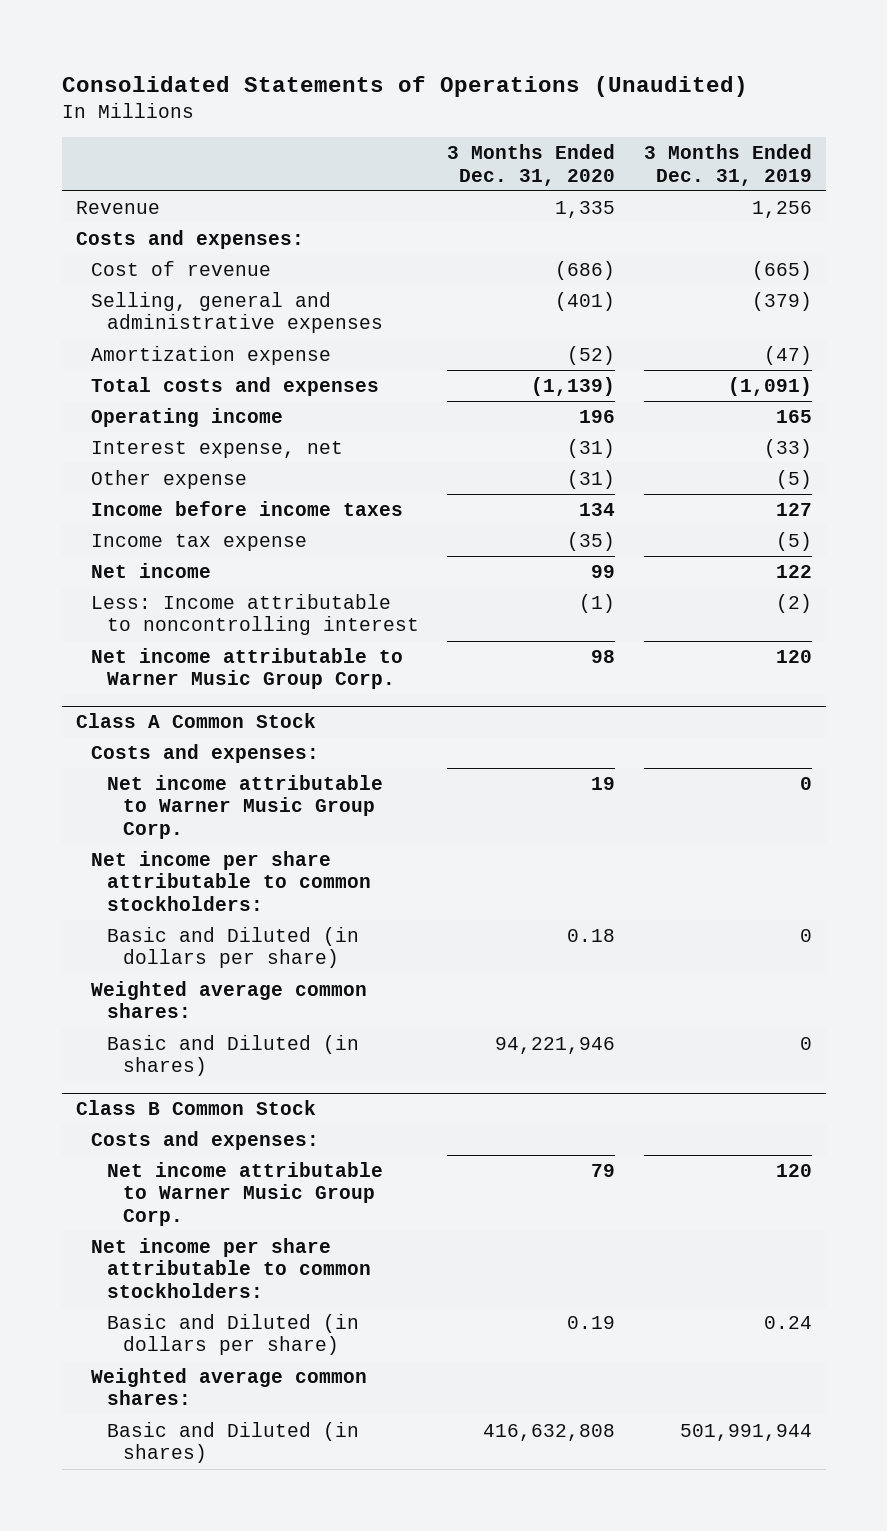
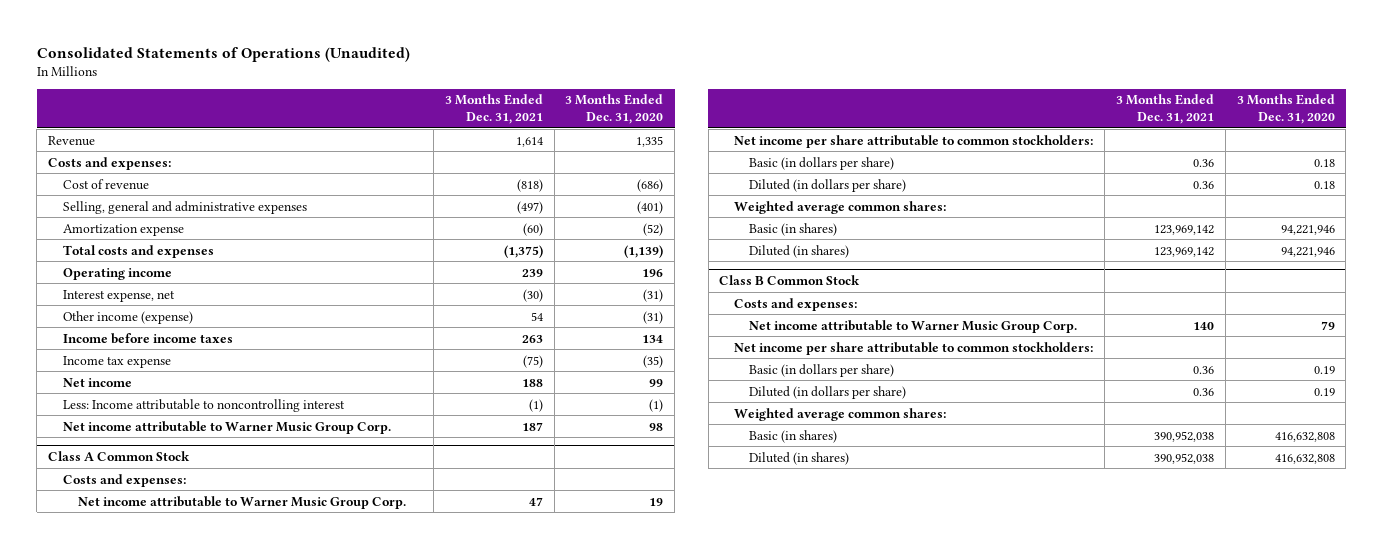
- | 3 Months Ended Dec. 31, 2020 | 3 Months Ended Dec. 31, 2019
+ | 3 Months Ended Dec. 31, 2021 | 3 Months Ended Dec. 31, 2020
- Other expense | (31) | (5)
+ Other income (expense) | 54 | (31)
@ Class A Common Stock
- Basic and Diluted (in dollars per share) | 0.18 | 0
+ Basic (in dollars per share) | 0.36 | 0.18
+ Diluted (in dollars per share) | 0.36 | 0.18
- Basic and Diluted (in shares) | 94,221,946 | 0
+ Basic (in shares) | 123,969,142 | 94,221,946
+ Diluted (in shares) | 123,969,142 | 94,221,946
@ Class B Common Stock
- Basic and Diluted (in dollars per share) | 0.19 | 0.24
+ Basic (in dollars per share) | 0.36 | 0.19
+ Diluted (in dollars per share) | 0.36 | 0.19
- Basic and Diluted (in shares) | 416,632,808 | 501,991,944
+ Basic (in shares) | 390,952,038 | 416,632,808
+ Diluted (in shares) | 390,952,038 | 416,632,808

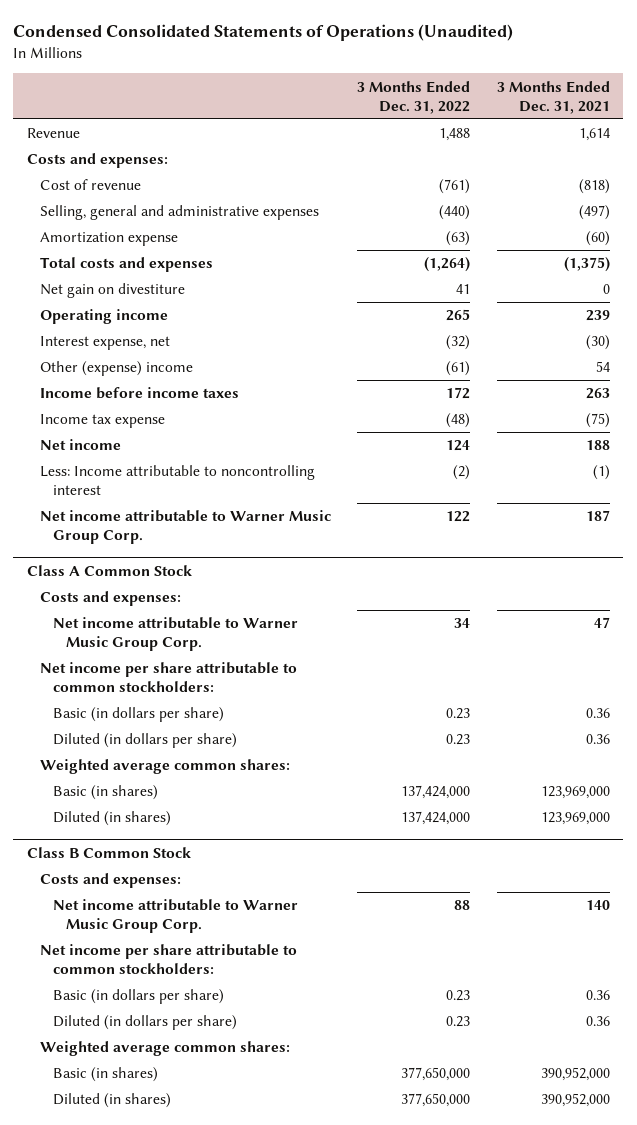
- Consolidated Statements of Operations (Unaudited)
+ Condensed Consolidated Statements of Operations (Unaudited)
- | 3 Months Ended Dec. 31, 2021 | 3 Months Ended Dec. 31, 2020
+ | 3 Months Ended Dec. 31, 2022 | 3 Months Ended Dec. 31, 2021
+ Net gain on divestiture | 41 | 0
- Other income (expense) | 54 | (31)
+ Other (expense) income | (61) | 54
@ Class A Common Stock
- Basic (in shares) | 123,969,142 | 94,221,946
- Diluted (in shares) | 123,969,142 | 94,221,946
+ Basic (in shares) | 137,424,000 | 123,969,000
+ Diluted (in shares) | 137,424,000 | 123,969,000
@ Class B Common Stock
- Basic (in shares) | 390,952,038 | 416,632,808
- Diluted (in shares) | 390,952,038 | 416,632,808
+ Basic (in shares) | 377,650,000 | 390,952,000
+ Diluted (in shares) | 377,650,000 | 390,952,000

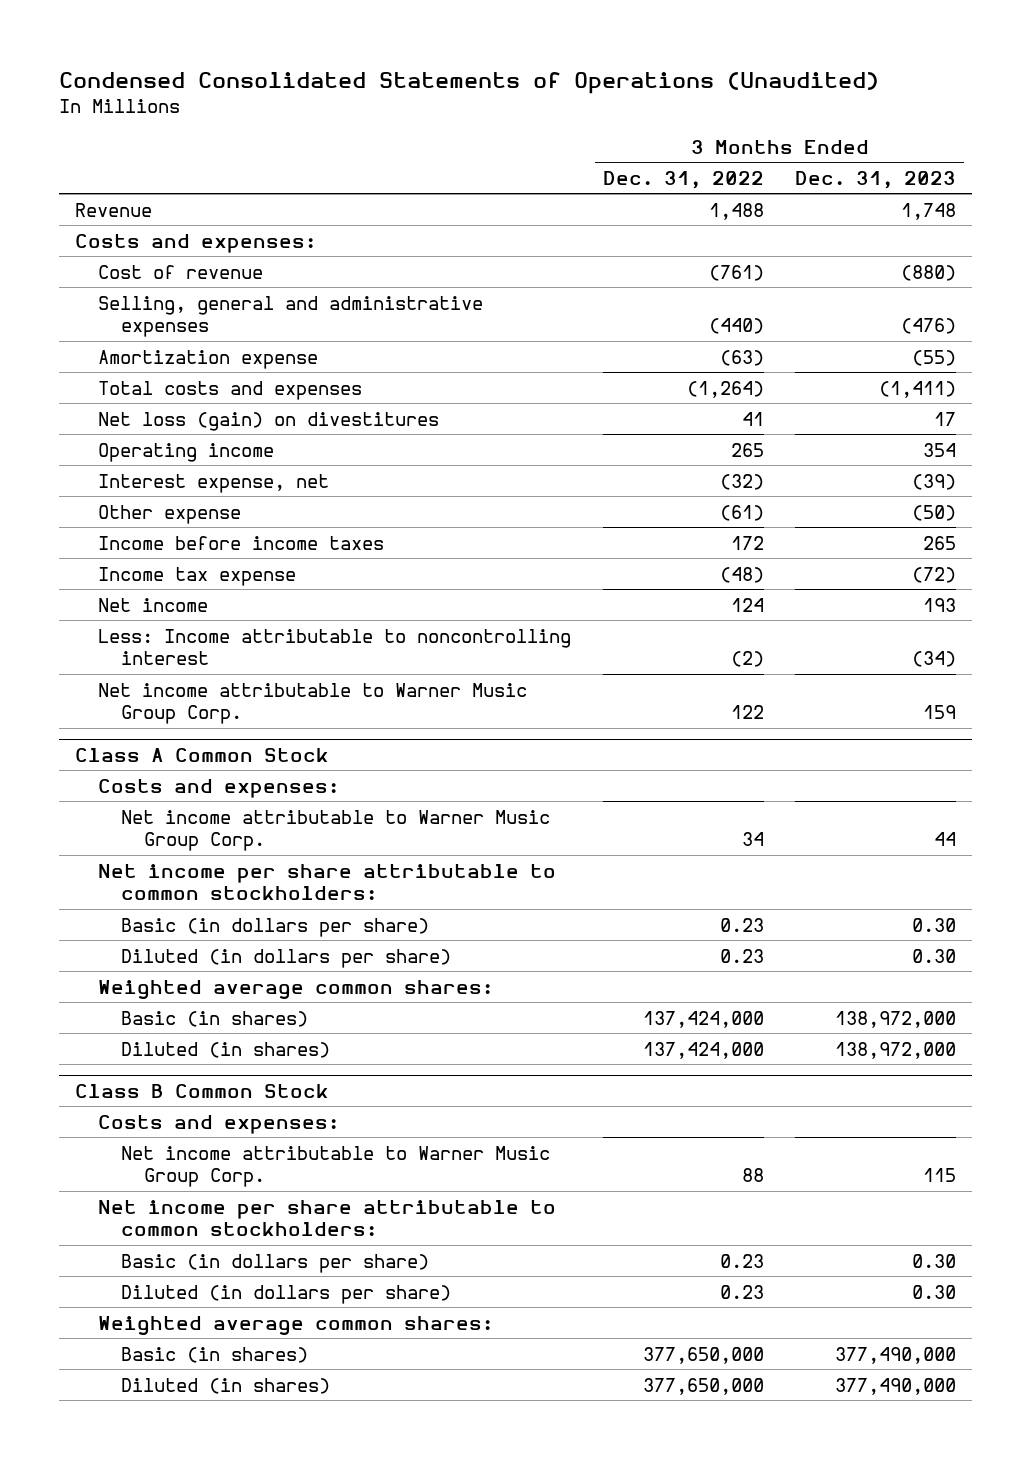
- | 3 Months Ended Dec. 31, 2022 | 3 Months Ended Dec. 31, 2021
+ | 3 Months Ended Dec. 31, 2022 | 3 Months Ended Dec. 31, 2023
- Net gain on divestiture | 41 | 0
+ Net loss (gain) on divestitures | 41 | 17
- Other (expense) income | (61) | 54
+ Other expense | (61) | (50)

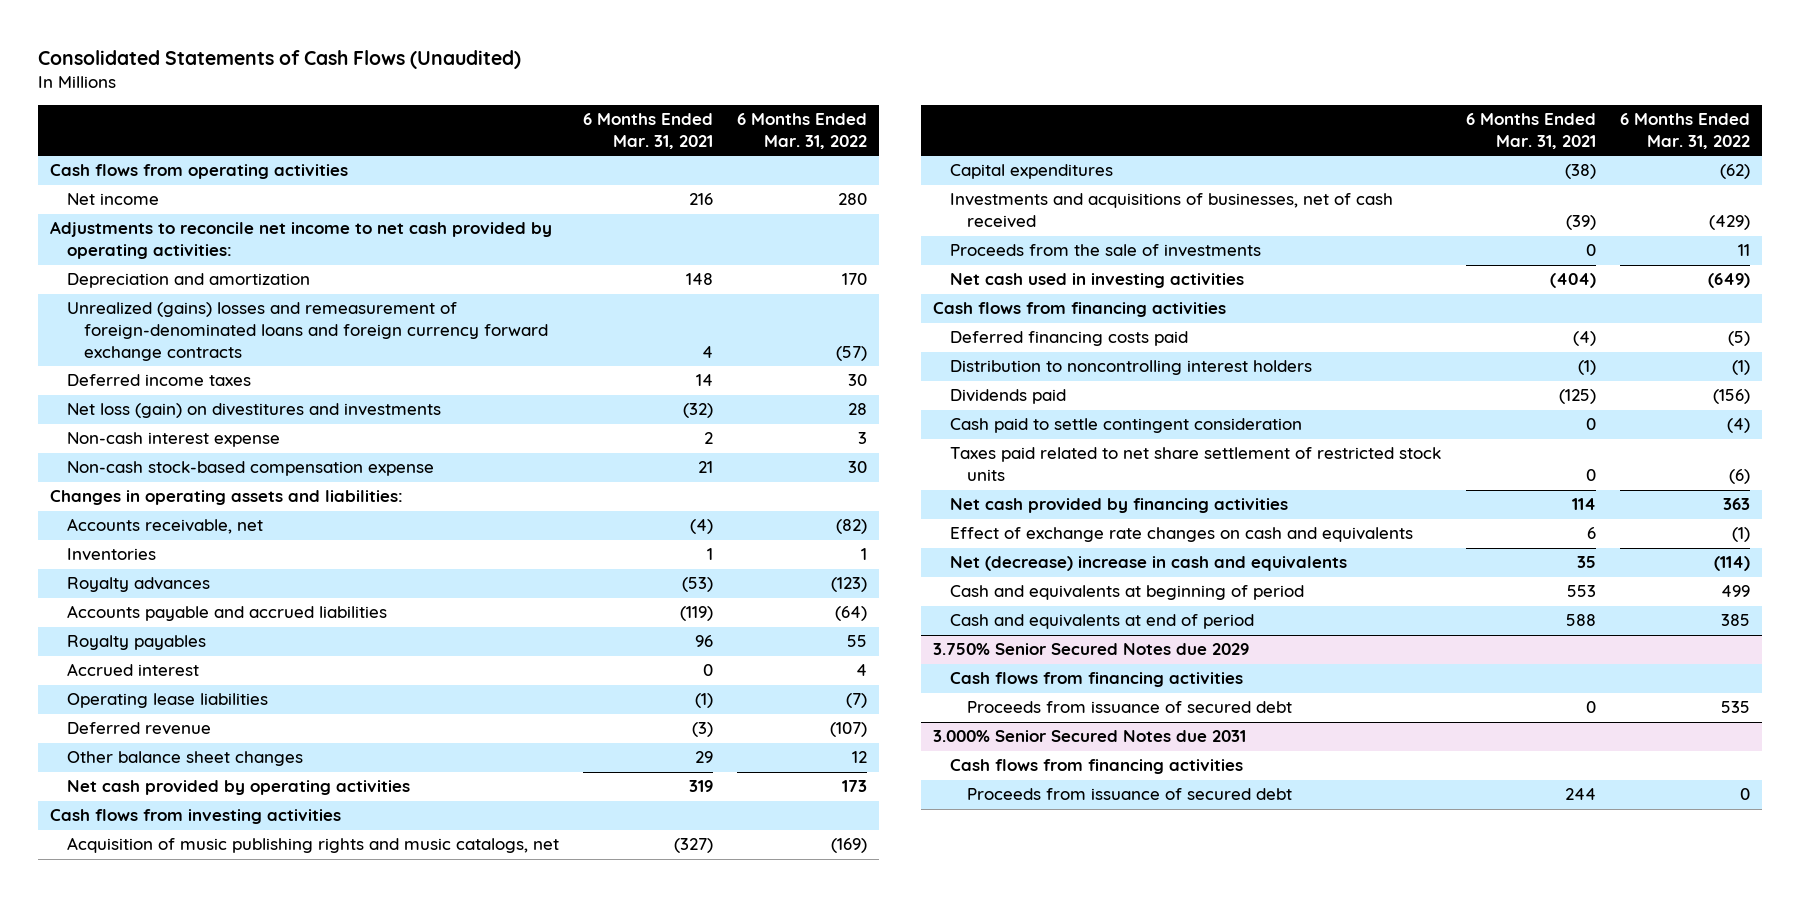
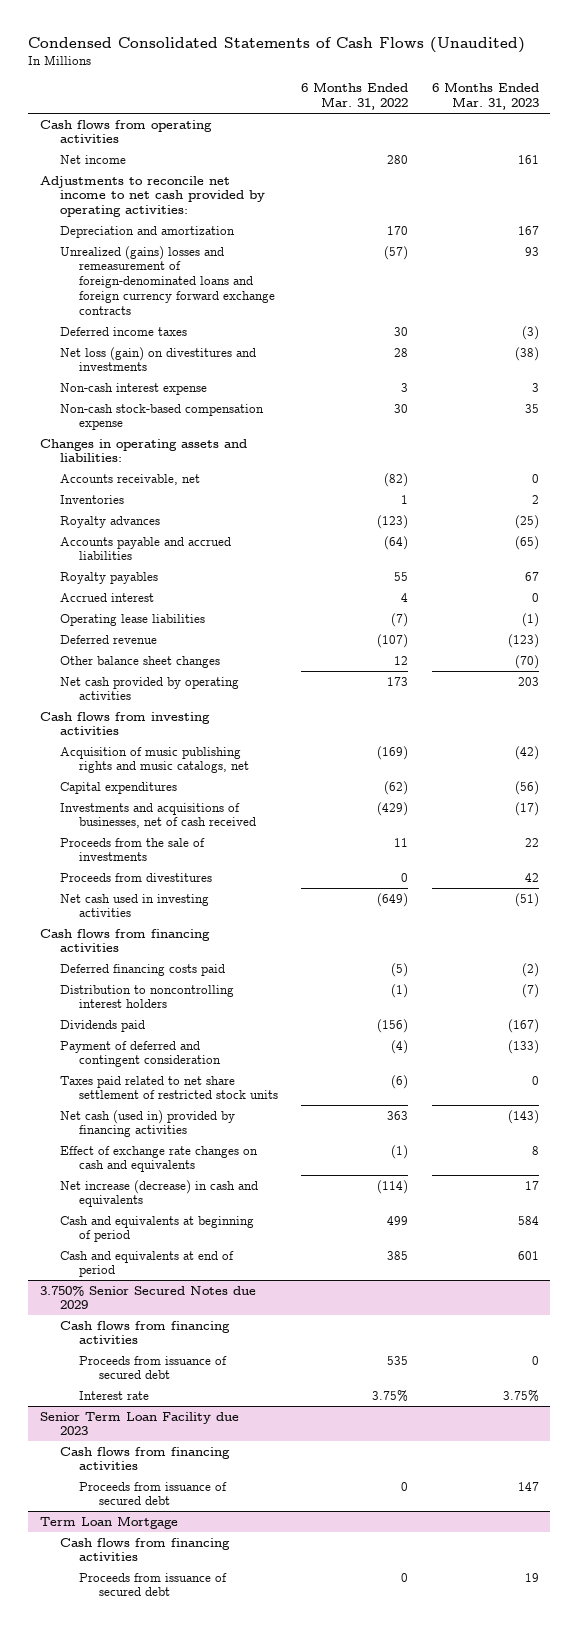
- Consolidated Statements of Cash Flows (Unaudited)
+ Condensed Consolidated Statements of Cash Flows (Unaudited)
- | 6 Months Ended Mar. 31, 2021 | 6 Months Ended Mar. 31, 2022
+ | 6 Months Ended Mar. 31, 2022 | 6 Months Ended Mar. 31, 2023
+ Proceeds from divestitures | 0 | 42
- Cash paid to settle contingent consideration | 0 | (4)
+ Payment of deferred and contingent consideration | (4) | (133)
- Net cash provided by financing activities | 114 | 363
+ Net cash (used in) provided by financing activities | 363 | (143)
- Net (decrease) increase in cash and equivalents | 35 | (114)
+ Net increase (decrease) in cash and equivalents | (114) | 17
- 3.000% Senior Secured Notes due 2031
@ 3.750% Senior Secured Notes due 2029
+ Interest rate | 3.75% | 3.75%
+ Senior Term Loan Facility due 2023
+ Term Loan Mortgage
+ Cash flows from financing activities
+ Proceeds from issuance of secured debt | 0 | 19

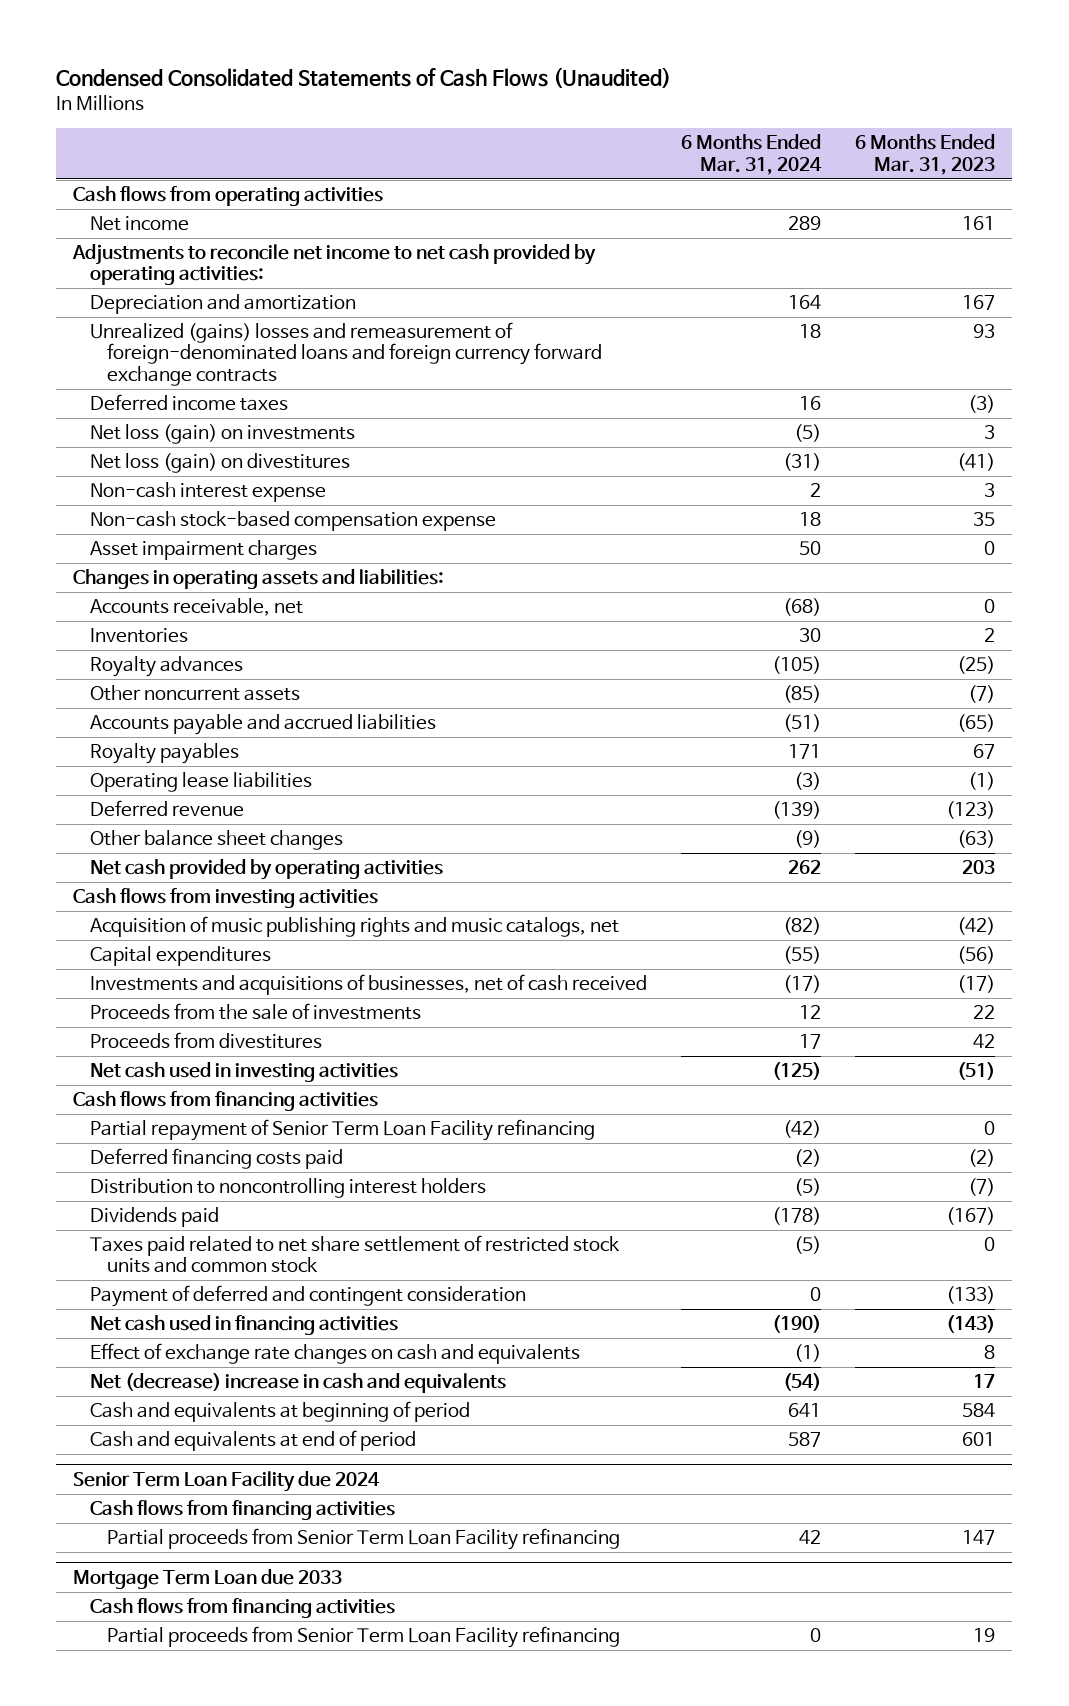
- | 6 Months Ended Mar. 31, 2022 | 6 Months Ended Mar. 31, 2023
+ | 6 Months Ended Mar. 31, 2024 | 6 Months Ended Mar. 31, 2023
- Net loss (gain) on divestitures and investments | 28 | (38)
+ Net loss (gain) on investments | (5) | 3
+ Net loss (gain) on divestitures | (31) | (41)
+ Asset impairment charges | 50 | 0
+ Other noncurrent assets | (85) | (7)
- Accrued interest | 4 | 0
- Other balance sheet changes | 12 | (70)
+ Other balance sheet changes | (9) | (63)
+ Partial repayment of Senior Term Loan Facility refinancing | (42) | 0
+ Taxes paid related to net share settlement of restricted stock units and common stock | (5) | 0
- Taxes paid related to net share settlement of restricted stock units | (6) | 0
- Net cash (used in) provided by financing activities | 363 | (143)
+ Net cash used in financing activities | (190) | (143)
- Net increase (decrease) in cash and equivalents | (114) | 17
+ Net (decrease) increase in cash and equivalents | (54) | 17
- 3.750% Senior Secured Notes due 2029
- Cash flows from financing activities
- Proceeds from issuance of secured debt | 535 | 0
- Interest rate | 3.75% | 3.75%
- Senior Term Loan Facility due 2023
+ Senior Term Loan Facility due 2024
- Proceeds from issuance of secured debt | 0 | 147
- Term Loan Mortgage
+ Partial proceeds from Senior Term Loan Facility refinancing | 42 | 147
+ Mortgage Term Loan due 2033
- Proceeds from issuance of secured debt | 0 | 19
+ Partial proceeds from Senior Term Loan Facility refinancing | 0 | 19

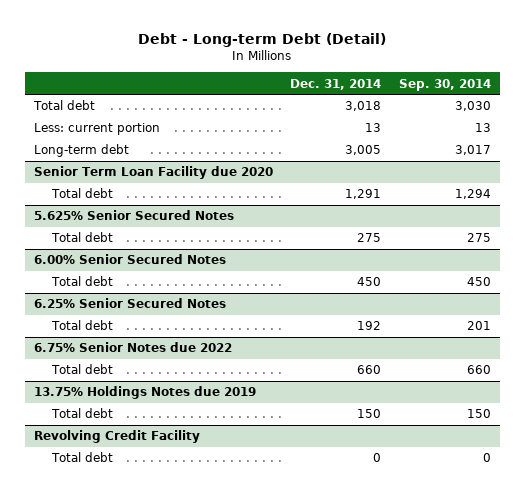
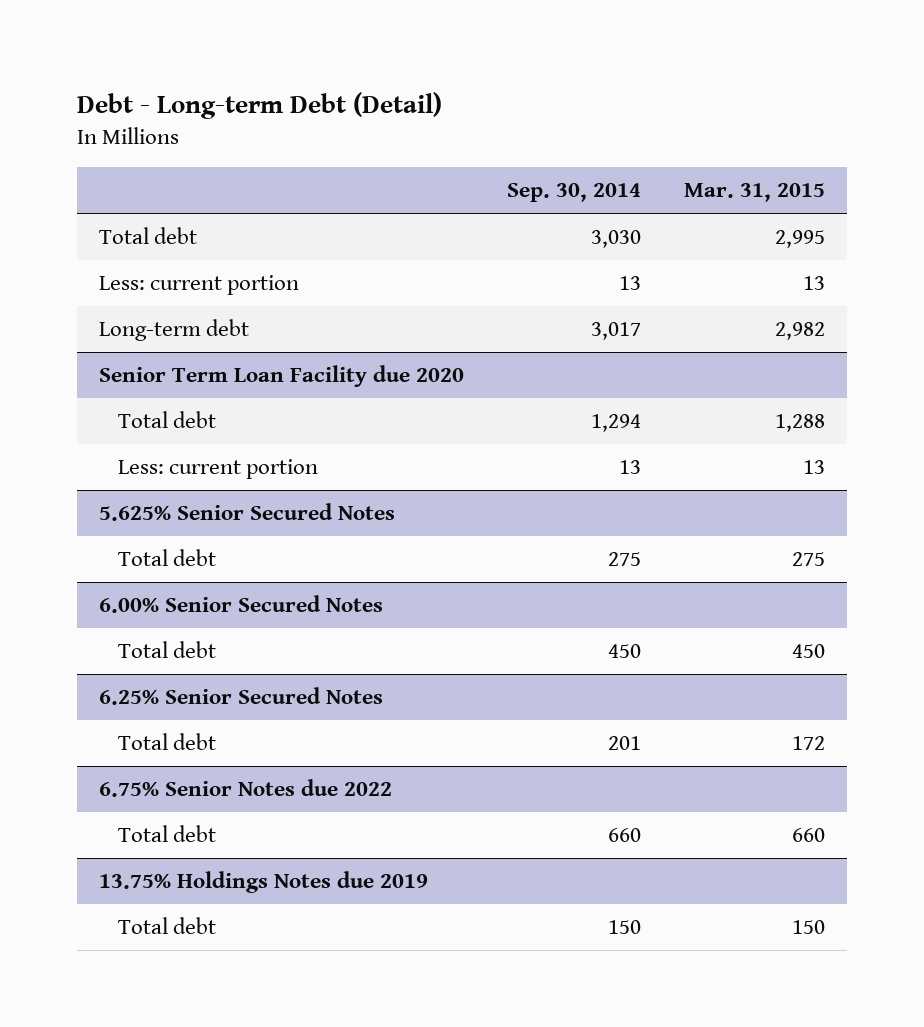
- | Dec. 31, 2014 | Sep. 30, 2014
+ | Sep. 30, 2014 | Mar. 31, 2015
@ Senior Term Loan Facility due 2020
+ Less: current portion | 13 | 13
- Revolving Credit Facility
- Total debt | 0 | 0

